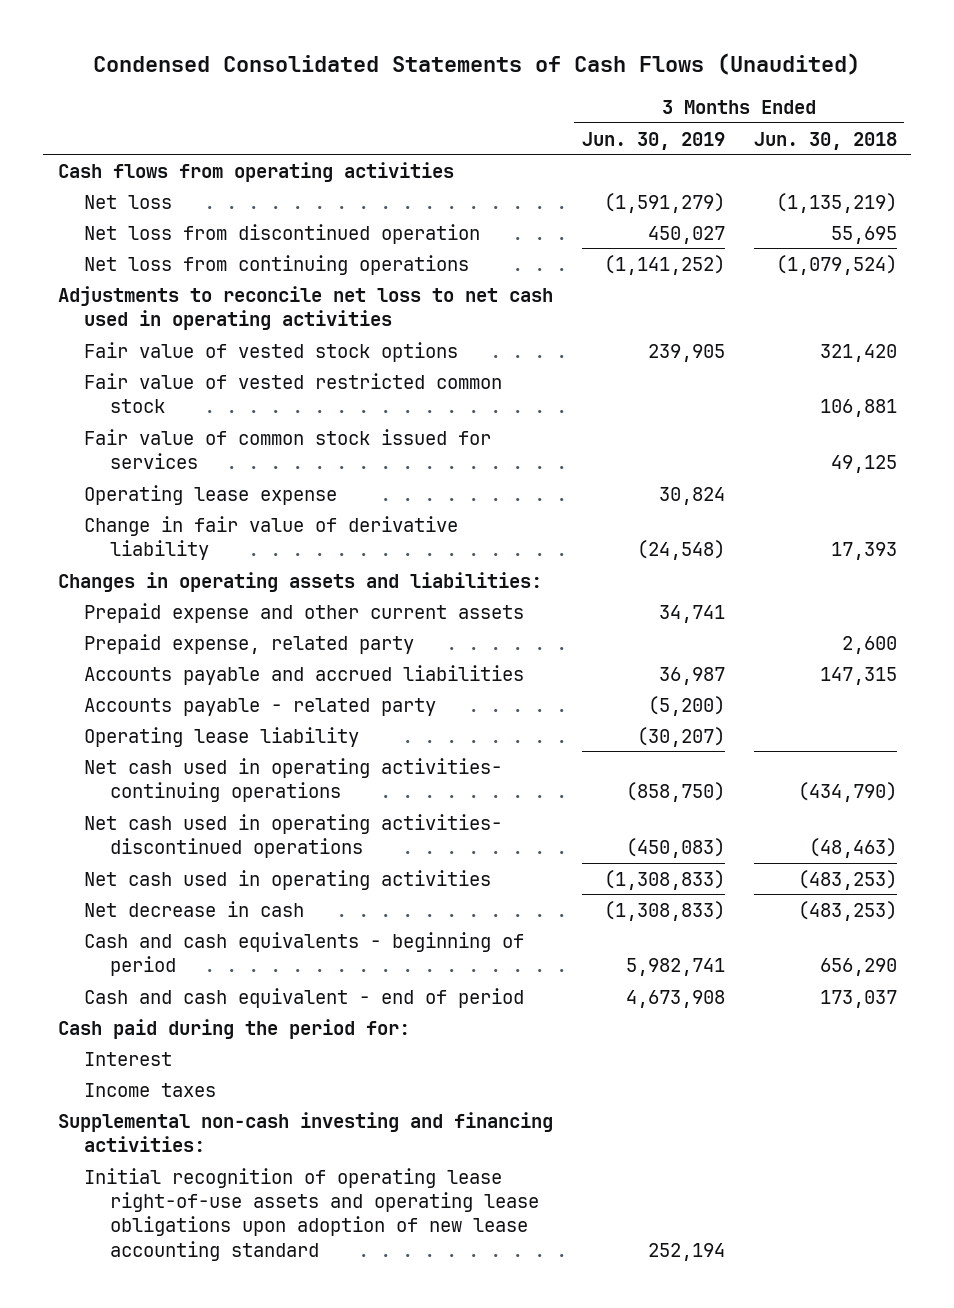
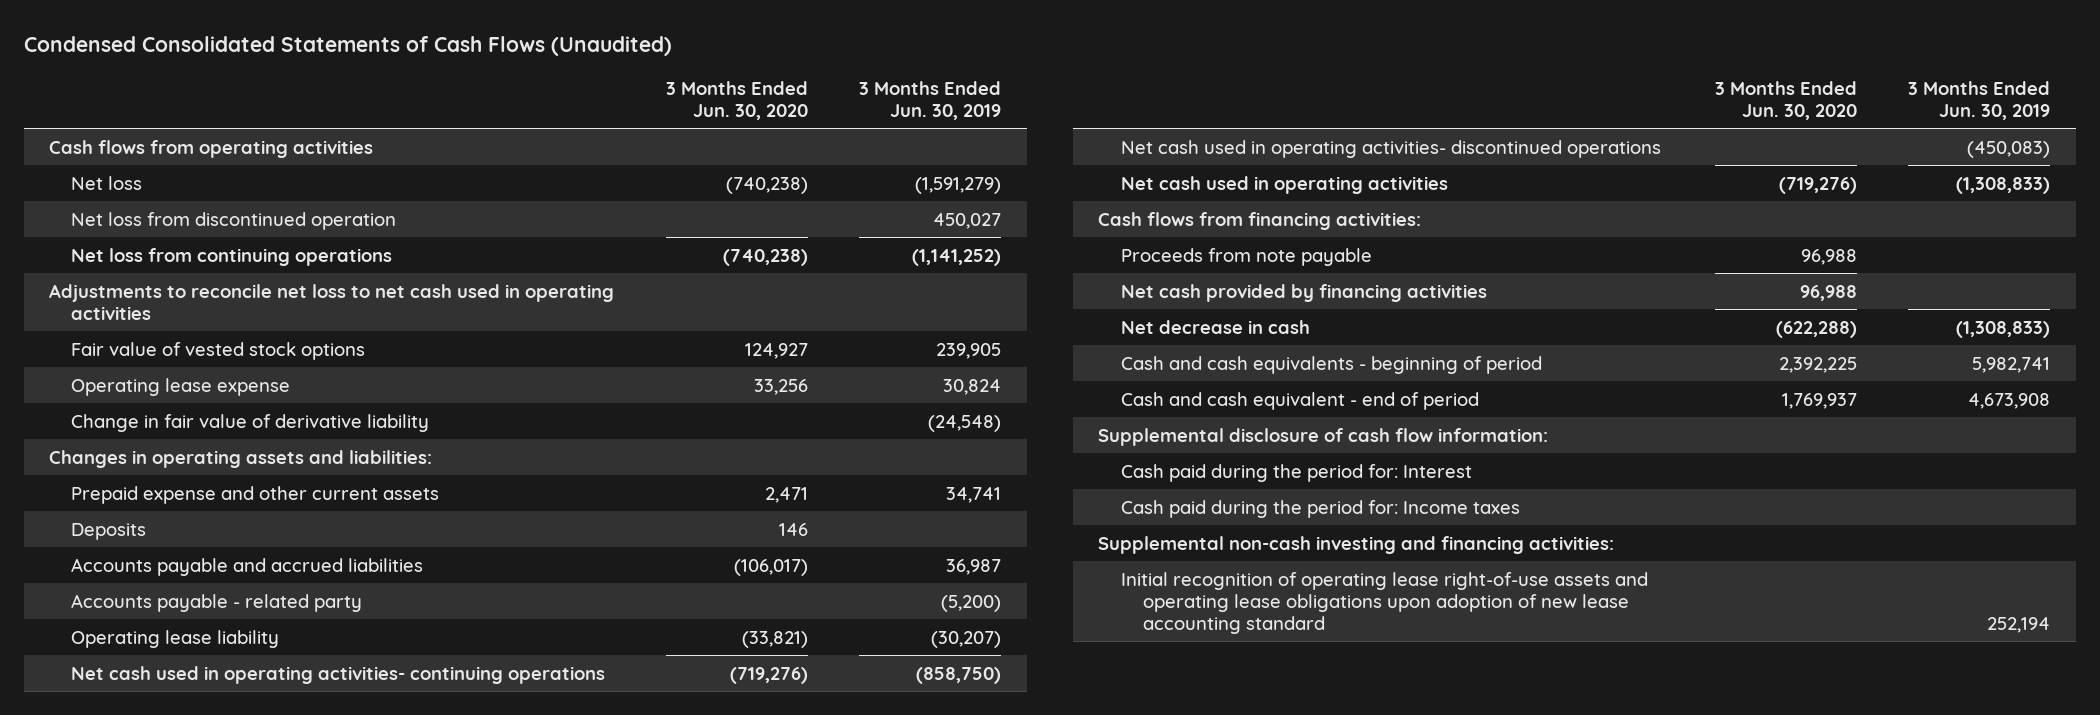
- | 3 Months Ended Jun. 30, 2019 | 3 Months Ended Jun. 30, 2018
+ | 3 Months Ended Jun. 30, 2020 | 3 Months Ended Jun. 30, 2019
- Fair value of vested restricted common stock | | 106,881
- Fair value of common stock issued for services | | 49,125
- Prepaid expense, related party | | 2,600
+ Deposits | 146 |
+ Cash flows from financing activities:
+ Proceeds from note payable | 96,988 |
+ Net cash provided by financing activities | 96,988 |
- Cash paid during the period for:
- Interest
- Income taxes
+ Supplemental disclosure of cash flow information:
+ Cash paid during the period for: Interest
+ Cash paid during the period for: Income taxes

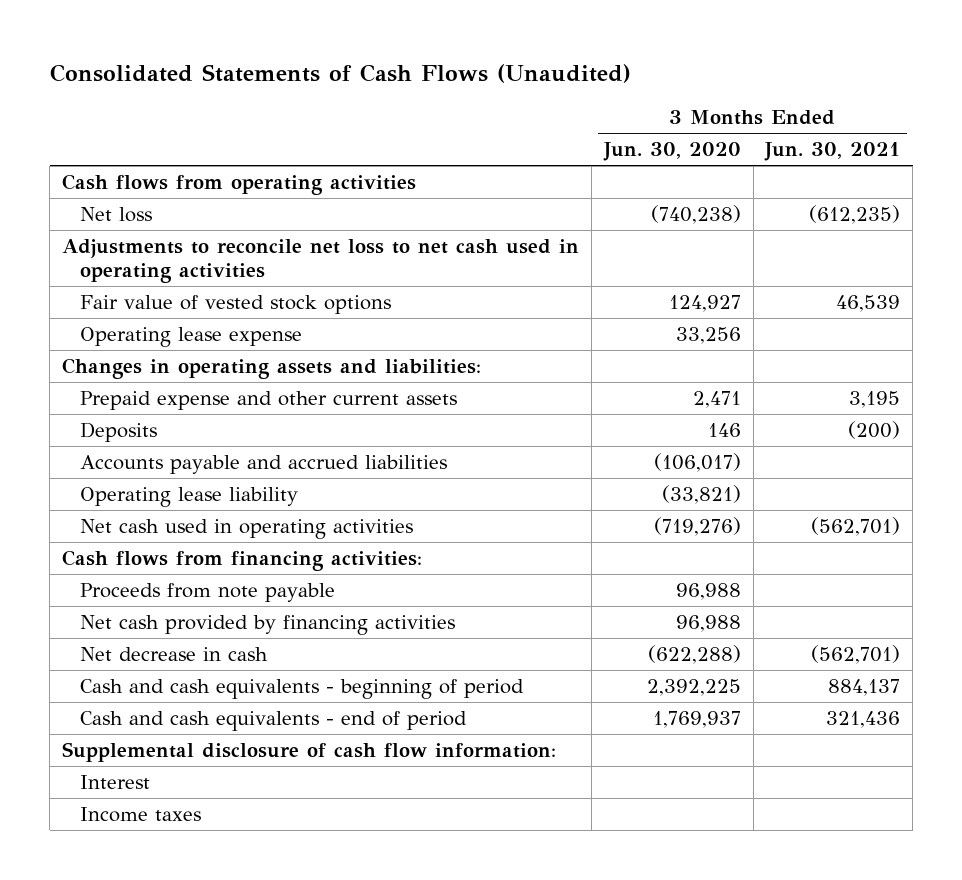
- Condensed Consolidated Statements of Cash Flows (Unaudited)
+ Consolidated Statements of Cash Flows (Unaudited)
- | 3 Months Ended Jun. 30, 2020 | 3 Months Ended Jun. 30, 2019
+ | 3 Months Ended Jun. 30, 2020 | 3 Months Ended Jun. 30, 2021
- Net loss from discontinued operation | | 450,027
- Net loss from continuing operations | (740,238) | (1,141,252)
- Change in fair value of derivative liability | | (24,548)
- Accounts payable - related party | | (5,200)
- Net cash used in operating activities- continuing operations | (719,276) | (858,750)
- Net cash used in operating activities- discontinued operations | | (450,083)
- Cash and cash equivalent - end of period | 1,769,937 | 4,673,908
+ Cash and cash equivalents - end of period | 1,769,937 | 321,436
- Cash paid during the period for: Interest
- Cash paid during the period for: Income taxes
- Supplemental non-cash investing and financing activities:
- Initial recognition of operating lease right-of-use assets and operating lease obligations upon adoption of new lease accounting standard | | 252,194
+ Interest
+ Income taxes

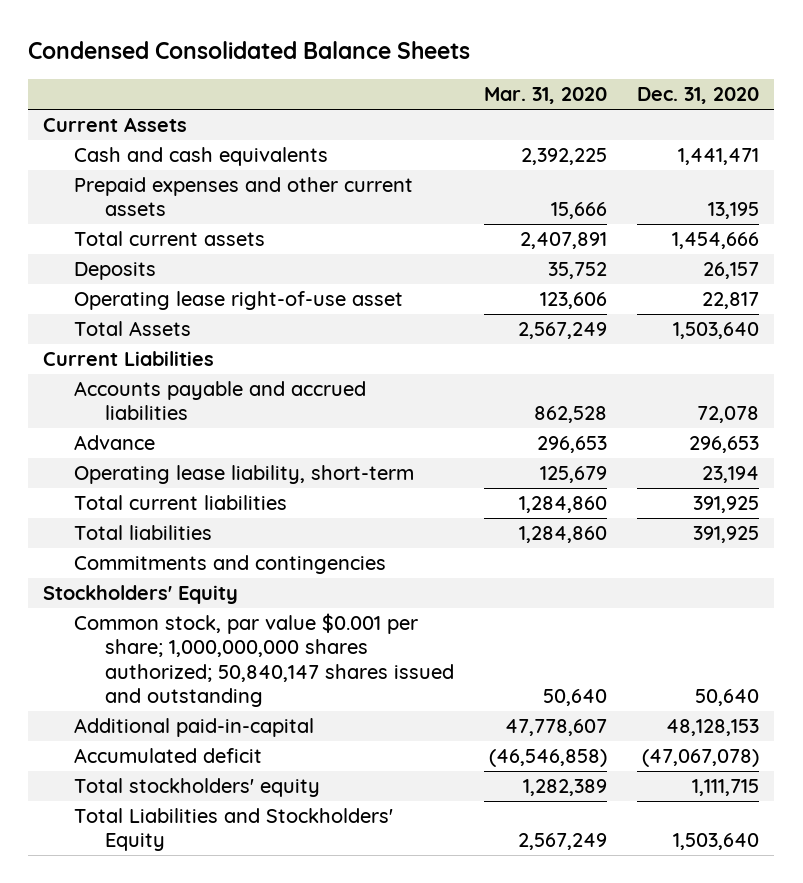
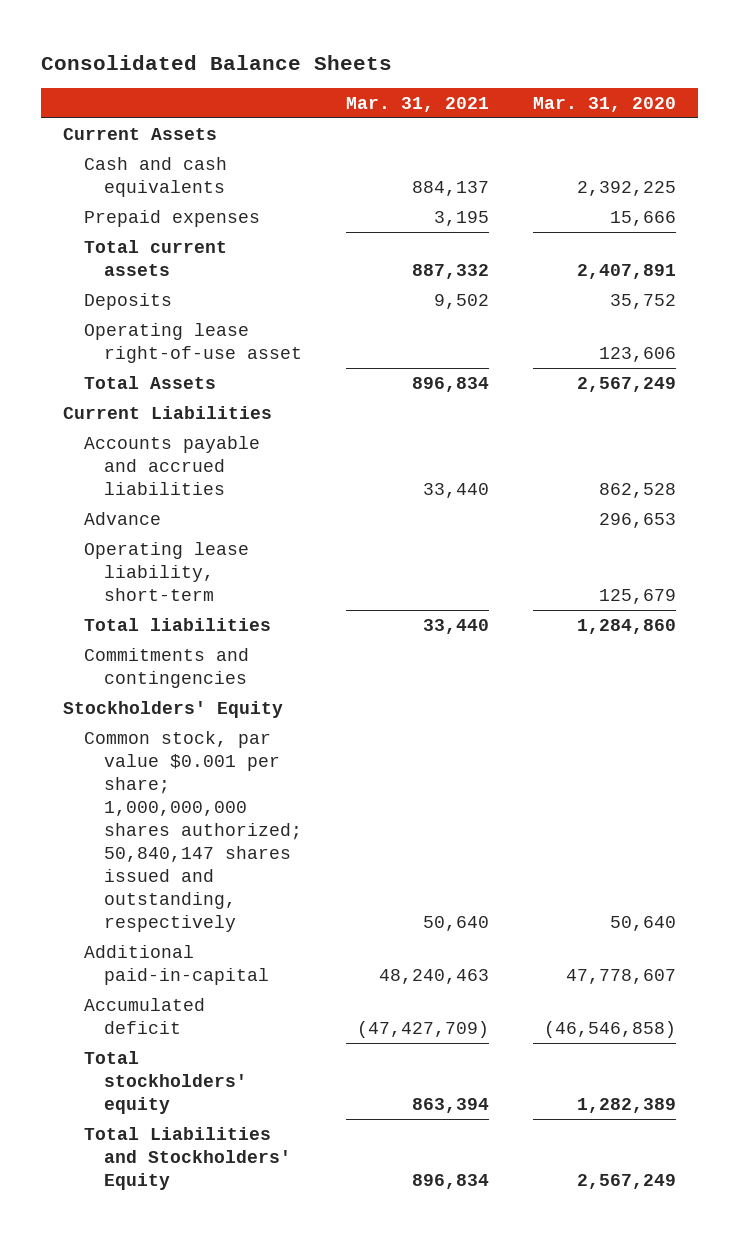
- Condensed Consolidated Balance Sheets
+ Consolidated Balance Sheets
- | Mar. 31, 2020 | Dec. 31, 2020
+ | Mar. 31, 2021 | Mar. 31, 2020
- Prepaid expenses and other current assets | 15,666 | 13,195
+ Prepaid expenses | 3,195 | 15,666
- Total current liabilities | 1,284,860 | 391,925
- Common stock, par value $0.001 per share; 1,000,000,000 shares authorized; 50,840,147 shares issued and outstanding | 50,640 | 50,640
+ Common stock, par value $0.001 per share; 1,000,000,000 shares authorized; 50,840,147 shares issued and outstanding, respectively | 50,640 | 50,640

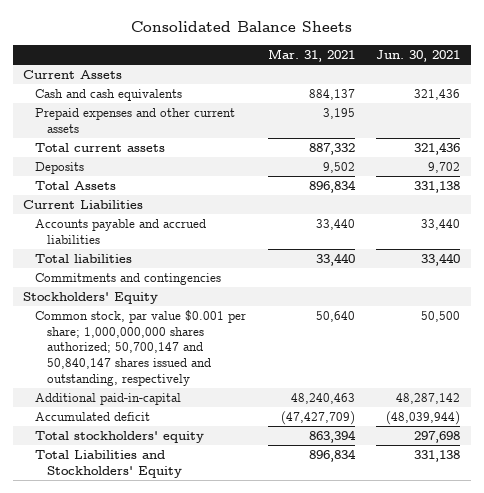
- | Mar. 31, 2021 | Mar. 31, 2020
+ | Mar. 31, 2021 | Jun. 30, 2021
- Prepaid expenses | 3,195 | 15,666
+ Prepaid expenses and other current assets | 3,195 |
- Operating lease right-of-use asset | | 123,606
- Advance | | 296,653
- Operating lease liability, short-term | | 125,679
- Common stock, par value $0.001 per share; 1,000,000,000 shares authorized; 50,840,147 shares issued and outstanding, respectively | 50,640 | 50,640
+ Common stock, par value $0.001 per share; 1,000,000,000 shares authorized; 50,700,147 and 50,840,147 shares issued and outstanding, respectively | 50,640 | 50,500

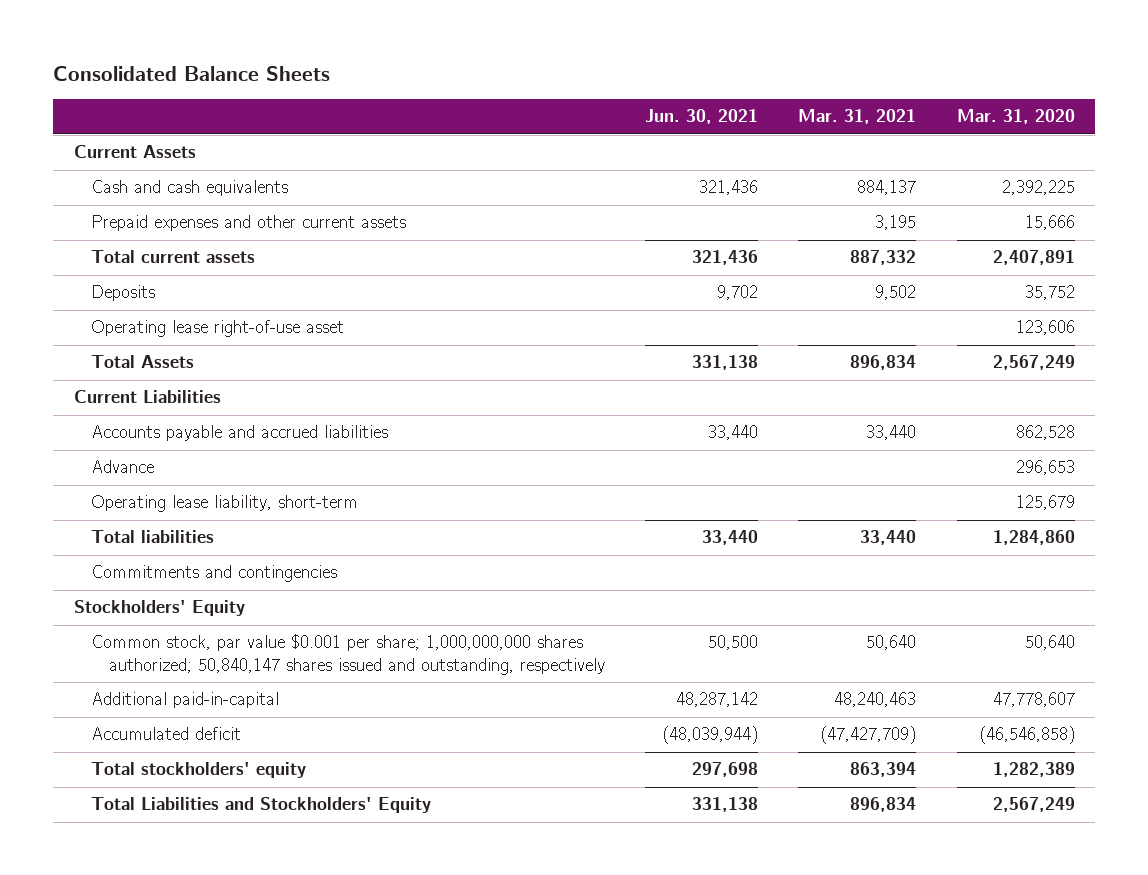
- | Mar. 31, 2021 | Jun. 30, 2021
+ | Jun. 30, 2021 | Mar. 31, 2021 | Mar. 31, 2020
+ Operating lease right-of-use asset | | | 123,606
+ Advance | | | 296,653
+ Operating lease liability, short-term | | | 125,679
- Common stock, par value $0.001 per share; 1,000,000,000 shares authorized; 50,700,147 and 50,840,147 shares issued and outstanding, respectively | 50,640 | 50,500
+ Common stock, par value $0.001 per share; 1,000,000,000 shares authorized; 50,840,147 shares issued and outstanding, respectively | 50,500 | 50,640 | 50,640

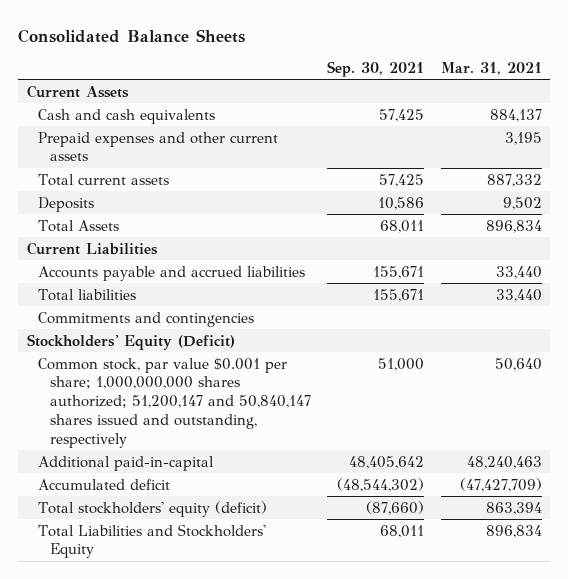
- | Jun. 30, 2021 | Mar. 31, 2021 | Mar. 31, 2020
+ | Sep. 30, 2021 | Mar. 31, 2021
- Operating lease right-of-use asset | | | 123,606
- Advance | | | 296,653
- Operating lease liability, short-term | | | 125,679
- Stockholders' Equity
- Common stock, par value $0.001 per share; 1,000,000,000 shares authorized; 50,840,147 shares issued and outstanding, respectively | 50,500 | 50,640 | 50,640
+ Stockholders' Equity (Deficit)
+ Common stock, par value $0.001 per share; 1,000,000,000 shares authorized; 51,200,147 and 50,840,147 shares issued and outstanding, respectively | 51,000 | 50,640
- Total stockholders' equity | 297,698 | 863,394 | 1,282,389
+ Total stockholders' equity (deficit) | (87,660) | 863,394

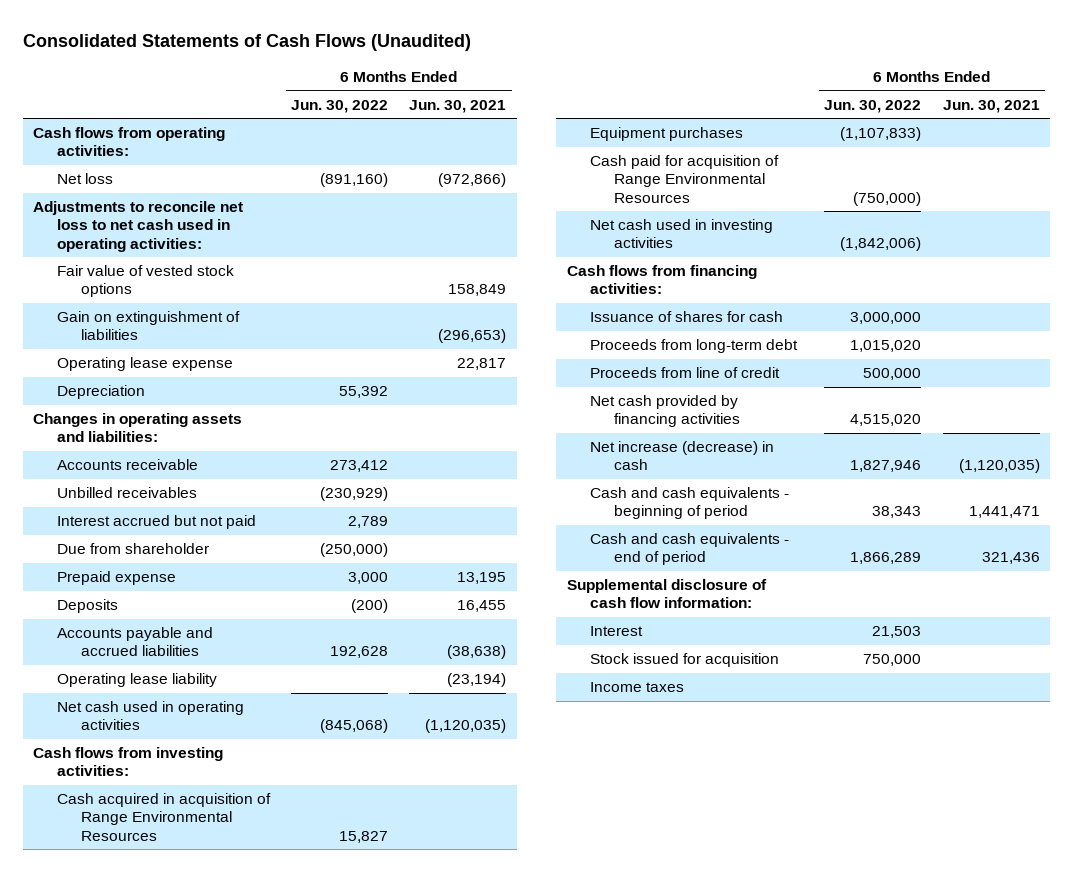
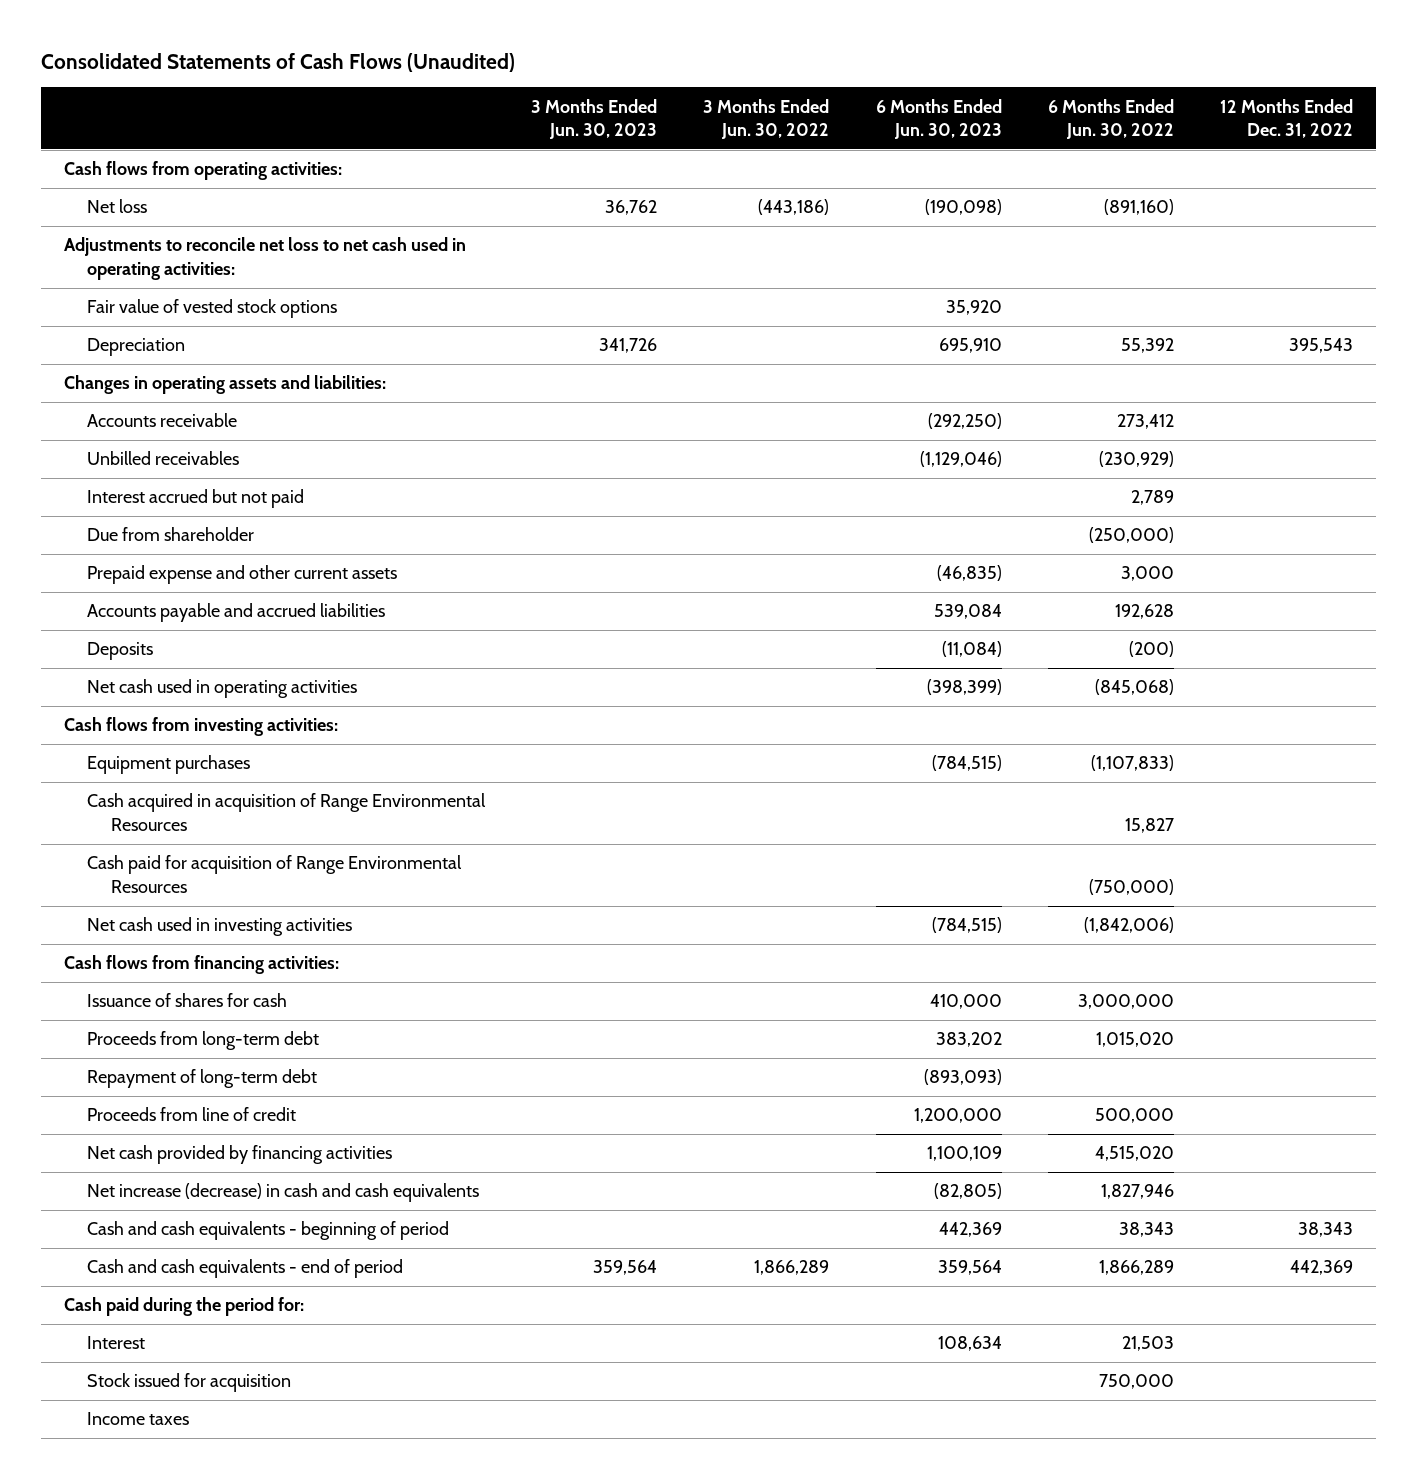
- | 6 Months Ended Jun. 30, 2022 | 6 Months Ended Jun. 30, 2021
+ | 3 Months Ended Jun. 30, 2023 | 3 Months Ended Jun. 30, 2022 | 6 Months Ended Jun. 30, 2023 | 6 Months Ended Jun. 30, 2022 | 12 Months Ended Dec. 31, 2022
- Gain on extinguishment of liabilities | | (296,653)
- Operating lease expense | | 22,817
- Prepaid expense | 3,000 | 13,195
+ Prepaid expense and other current assets | | | (46,835) | 3,000 |
- Operating lease liability | | (23,194)
moved down: Deposits | | | (11,084) | (200) |
moved down: Cash acquired in acquisition of Range Environmental Resources | | | | 15,827 |
+ Repayment of long-term debt | | | (893,093) | |
- Net increase (decrease) in cash | 1,827,946 | (1,120,035)
+ Net increase (decrease) in cash and cash equivalents | | | (82,805) | 1,827,946 |
- Supplemental disclosure of cash flow information:
+ Cash paid during the period for:

